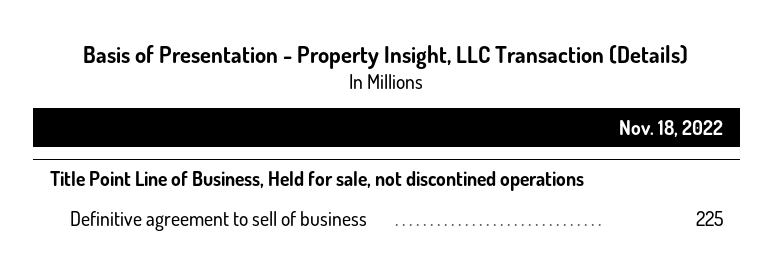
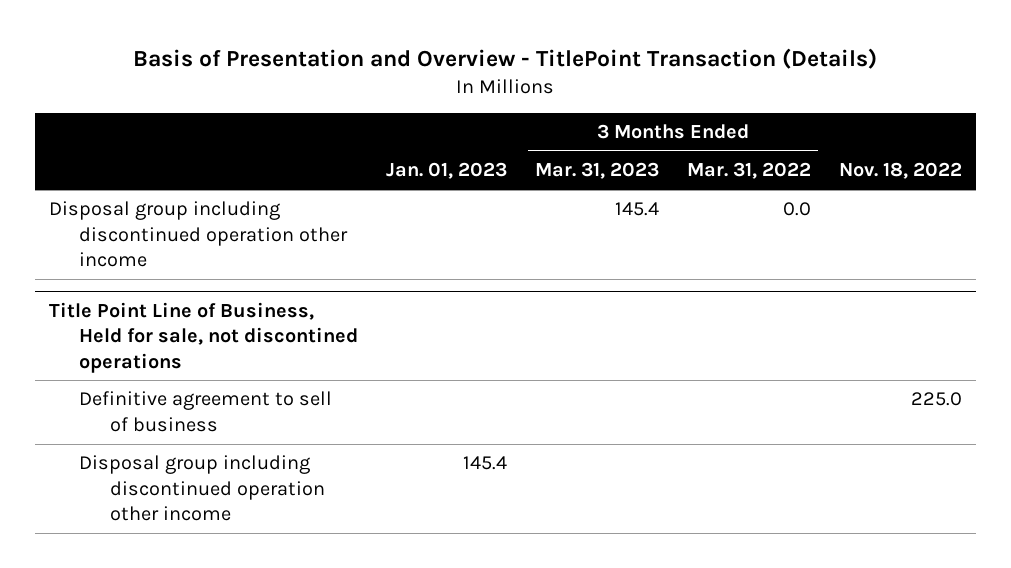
- Basis of Presentation - Property Insight, LLC Transaction (Details)
+ Basis of Presentation and Overview - TitlePoint Transaction (Details)
- | Nov. 18, 2022
+ | Jan. 01, 2023 | 3 Months Ended Mar. 31, 2023 | 3 Months Ended Mar. 31, 2022 | Nov. 18, 2022
+ Disposal group including discontinued operation other income | | 145.4 | 0.0 |
@ Title Point Line of Business, Held for sale, not discontined operations
- Definitive agreement to sell of business | 225
+ Definitive agreement to sell of business | | | | 225.0
+ Disposal group including discontinued operation other income | 145.4 | | |

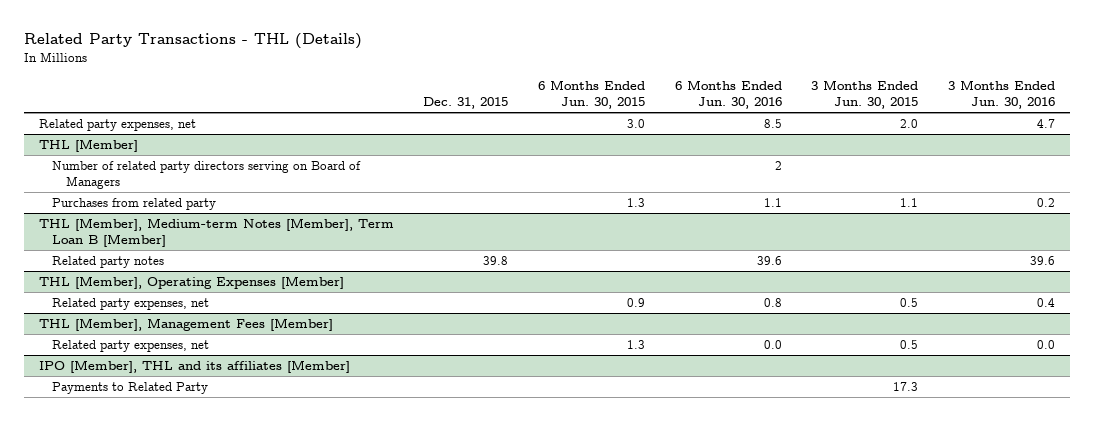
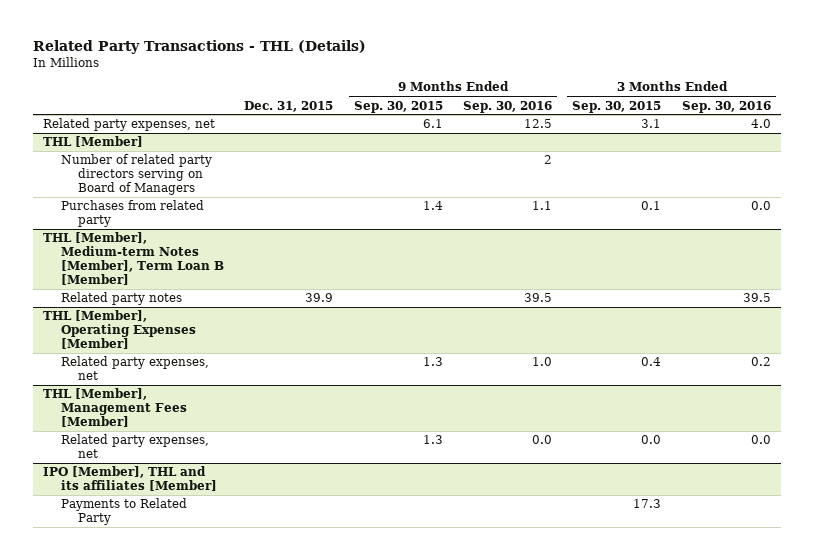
- | Dec. 31, 2015 | 6 Months Ended Jun. 30, 2015 | 6 Months Ended Jun. 30, 2016 | 3 Months Ended Jun. 30, 2015 | 3 Months Ended Jun. 30, 2016
+ | Dec. 31, 2015 | 9 Months Ended Sep. 30, 2015 | 9 Months Ended Sep. 30, 2016 | 3 Months Ended Sep. 30, 2015 | 3 Months Ended Sep. 30, 2016
@ THL [Member], Medium-term Notes [Member], Term Loan B [Member]
- Related party notes | 39.8 | | 39.6 | | 39.6
+ Related party notes | 39.9 | | 39.5 | | 39.5

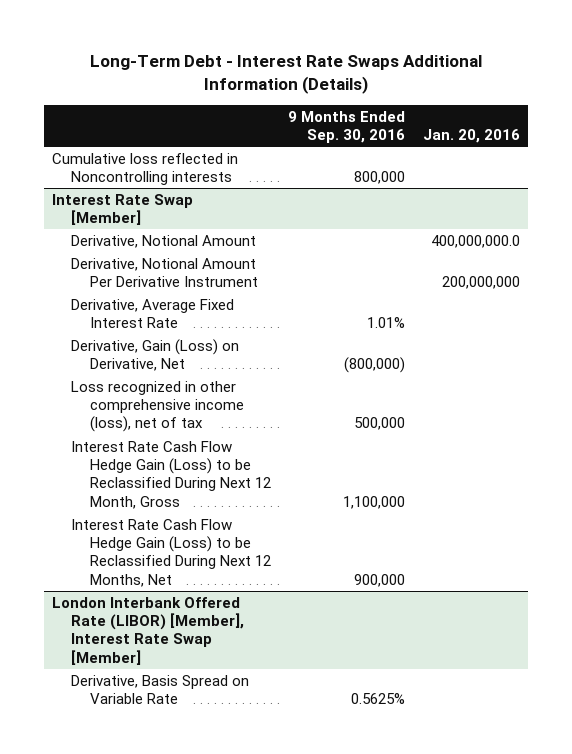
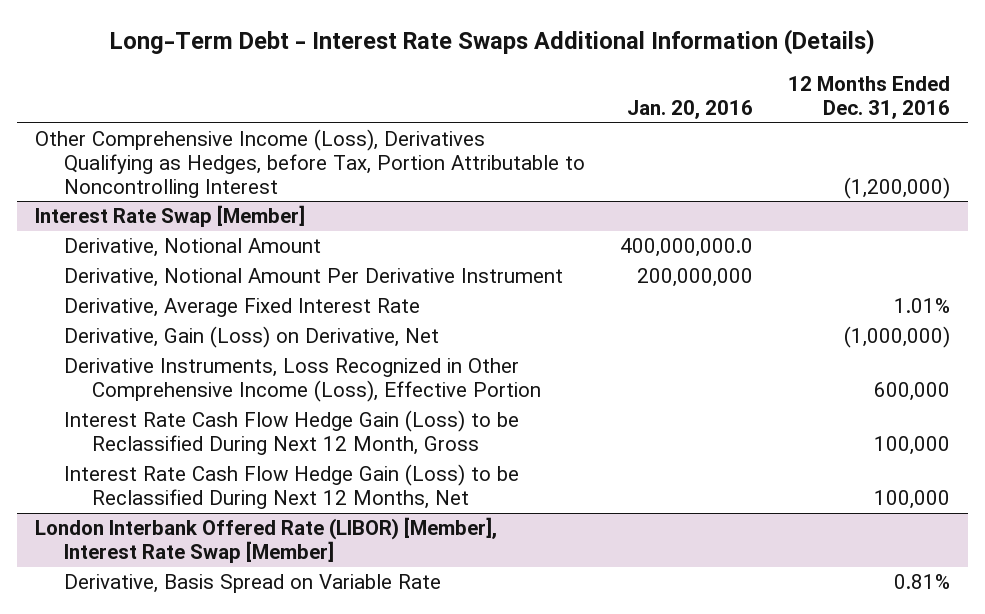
- | 9 Months Ended Sep. 30, 2016 | Jan. 20, 2016
+ | Jan. 20, 2016 | 12 Months Ended Dec. 31, 2016
- Cumulative loss reflected in Noncontrolling interests | 800,000 |
+ Other Comprehensive Income (Loss), Derivatives Qualifying as Hedges, before Tax, Portion Attributable to Noncontrolling Interest | | (1,200,000)
@ Interest Rate Swap [Member]
- Loss recognized in other comprehensive income (loss), net of tax | 500,000 |
+ Derivative Instruments, Loss Recognized in Other Comprehensive Income (Loss), Effective Portion | | 600,000

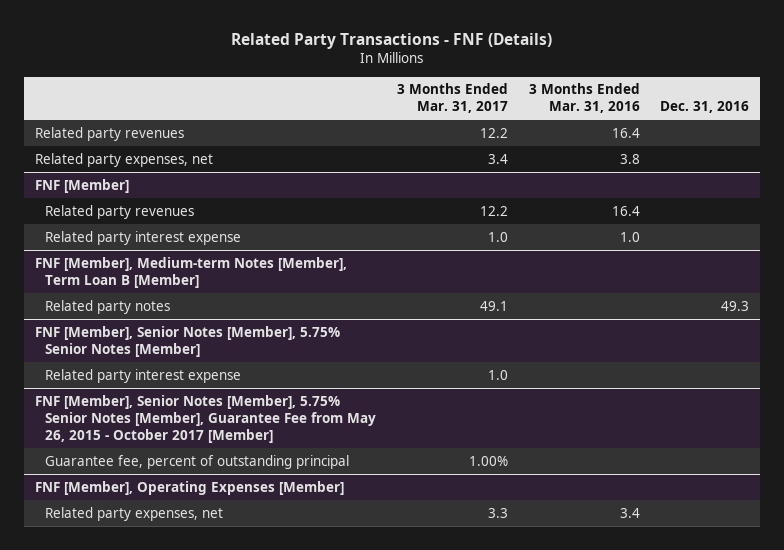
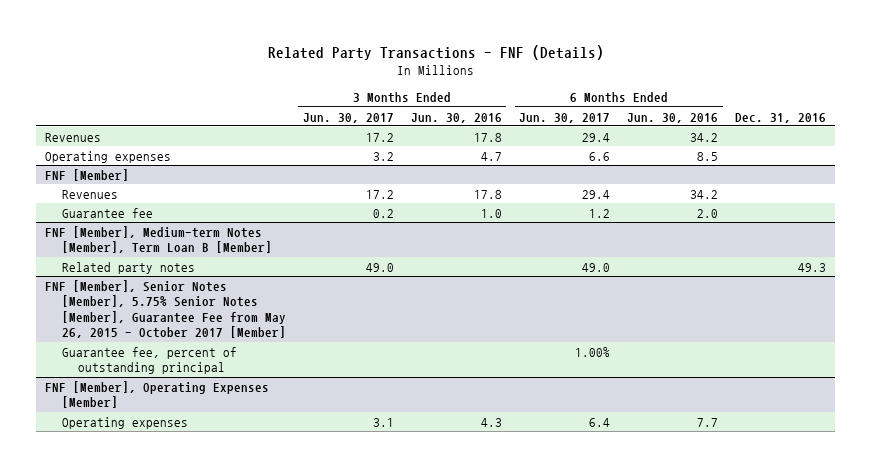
- | 3 Months Ended Mar. 31, 2017 | 3 Months Ended Mar. 31, 2016 | Dec. 31, 2016
+ | 3 Months Ended Jun. 30, 2017 | 3 Months Ended Jun. 30, 2016 | 6 Months Ended Jun. 30, 2017 | 6 Months Ended Jun. 30, 2016 | Dec. 31, 2016
- Related party revenues | 12.2 | 16.4 |
- Related party expenses, net | 3.4 | 3.8 |
+ Revenues | 17.2 | 17.8 | 29.4 | 34.2 |
+ Operating expenses | 3.2 | 4.7 | 6.6 | 8.5 |
@ FNF [Member]
- Related party revenues | 12.2 | 16.4 |
- Related party interest expense | 1.0 | 1.0 |
+ Revenues | 17.2 | 17.8 | 29.4 | 34.2 |
+ Guarantee fee | 0.2 | 1.0 | 1.2 | 2.0 |
- FNF [Member], Senior Notes [Member], 5.75% Senior Notes [Member]
- Related party interest expense | 1.0 | |
@ FNF [Member], Operating Expenses [Member]
- Related party expenses, net | 3.3 | 3.4 |
+ Operating expenses | 3.1 | 4.3 | 6.4 | 7.7 |

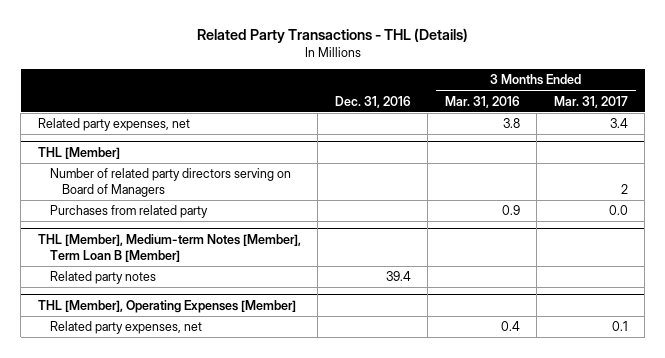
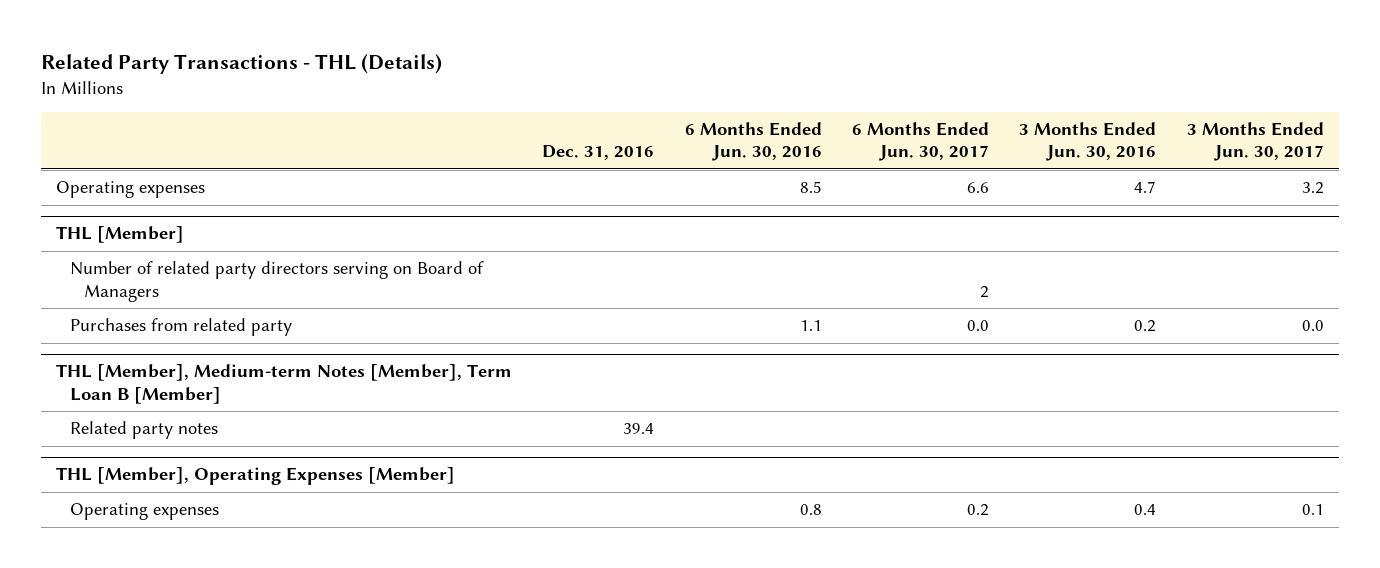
- | Dec. 31, 2016 | 3 Months Ended Mar. 31, 2016 | 3 Months Ended Mar. 31, 2017
+ | Dec. 31, 2016 | 6 Months Ended Jun. 30, 2016 | 6 Months Ended Jun. 30, 2017 | 3 Months Ended Jun. 30, 2016 | 3 Months Ended Jun. 30, 2017
- Related party expenses, net | | 3.8 | 3.4
+ Operating expenses | | 8.5 | 6.6 | 4.7 | 3.2
@ THL [Member], Operating Expenses [Member]
- Related party expenses, net | | 0.4 | 0.1
+ Operating expenses | | 0.8 | 0.2 | 0.4 | 0.1

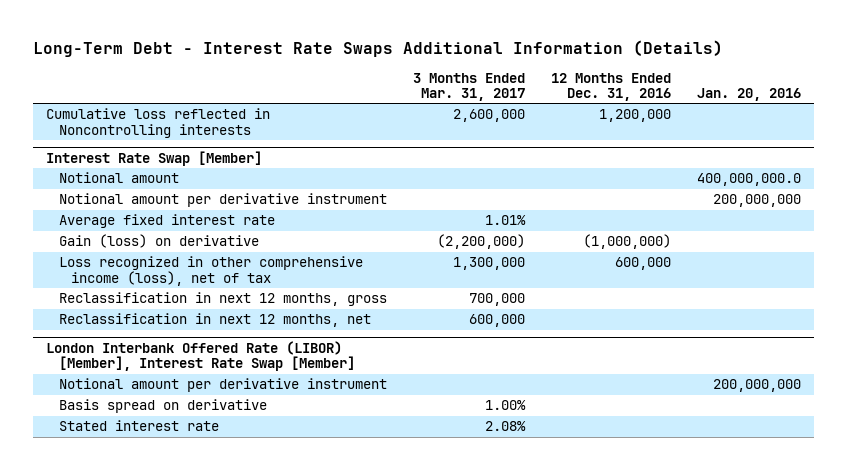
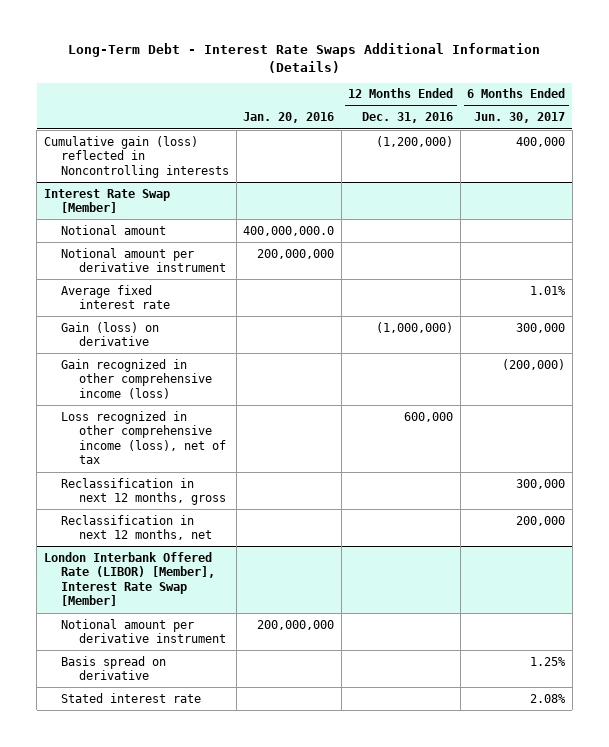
- | 3 Months Ended Mar. 31, 2017 | 12 Months Ended Dec. 31, 2016 | Jan. 20, 2016
+ | Jan. 20, 2016 | 12 Months Ended Dec. 31, 2016 | 6 Months Ended Jun. 30, 2017
- Cumulative loss reflected in Noncontrolling interests | 2,600,000 | 1,200,000 |
+ Cumulative gain (loss) reflected in Noncontrolling interests | | (1,200,000) | 400,000
@ Interest Rate Swap [Member]
+ Gain recognized in other comprehensive income (loss) | | | (200,000)

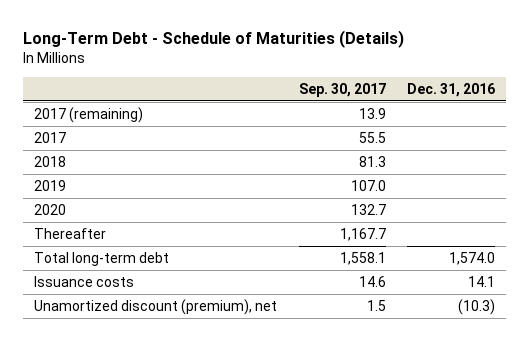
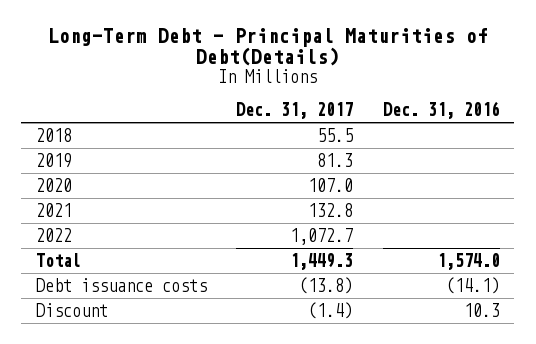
- Long-Term Debt - Schedule of Maturities (Details)
+ Long-Term Debt - Principal Maturities of Debt(Details)
- | Sep. 30, 2017 | Dec. 31, 2016
+ | Dec. 31, 2017 | Dec. 31, 2016
- 2017 (remaining) | 13.9 |
- 2017 | 55.5 |
- Thereafter | 1,167.7 |
- Total long-term debt | 1,558.1 | 1,574.0
- Issuance costs | 14.6 | 14.1
- Unamortized discount (premium), net | 1.5 | (10.3)
+ 2021 | 132.8 |
+ 2022 | 1,072.7 |
+ Total | 1,449.3 | 1,574.0
+ Debt issuance costs | (13.8) | (14.1)
+ Discount | (1.4) | 10.3

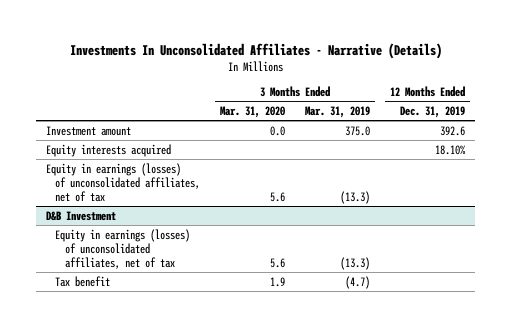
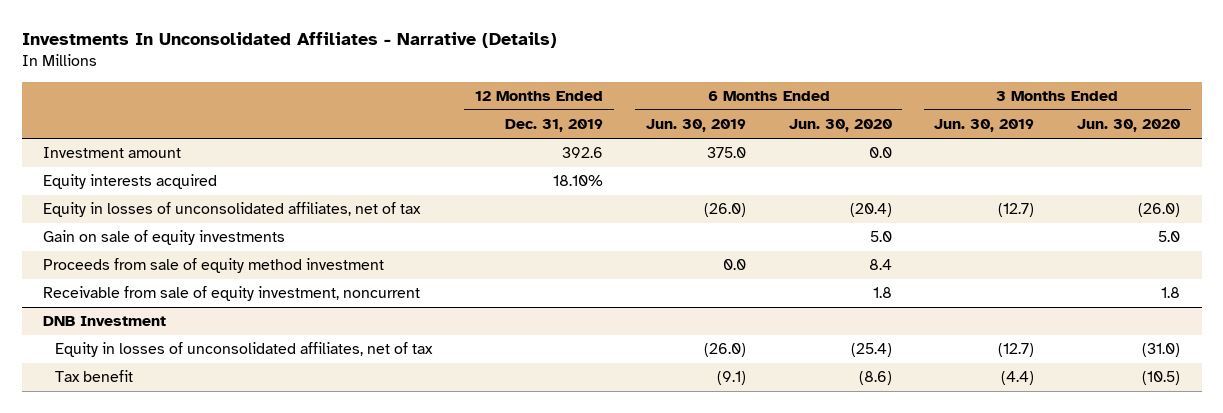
- | 3 Months Ended Mar. 31, 2020 | 3 Months Ended Mar. 31, 2019 | 12 Months Ended Dec. 31, 2019
+ | 12 Months Ended Dec. 31, 2019 | 6 Months Ended Jun. 30, 2019 | 6 Months Ended Jun. 30, 2020 | 3 Months Ended Jun. 30, 2019 | 3 Months Ended Jun. 30, 2020
- Equity in earnings (losses) of unconsolidated affiliates, net of tax | 5.6 | (13.3) |
- D&B Investment
- Equity in earnings (losses) of unconsolidated affiliates, net of tax | 5.6 | (13.3) |
+ Equity in losses of unconsolidated affiliates, net of tax | | (26.0) | (20.4) | (12.7) | (26.0)
+ Gain on sale of equity investments | | | 5.0 | | 5.0
+ Proceeds from sale of equity method investment | | 0.0 | 8.4 | |
+ Receivable from sale of equity investment, noncurrent | | | 1.8 | | 1.8
+ DNB Investment
+ Equity in losses of unconsolidated affiliates, net of tax | | (26.0) | (25.4) | (12.7) | (31.0)

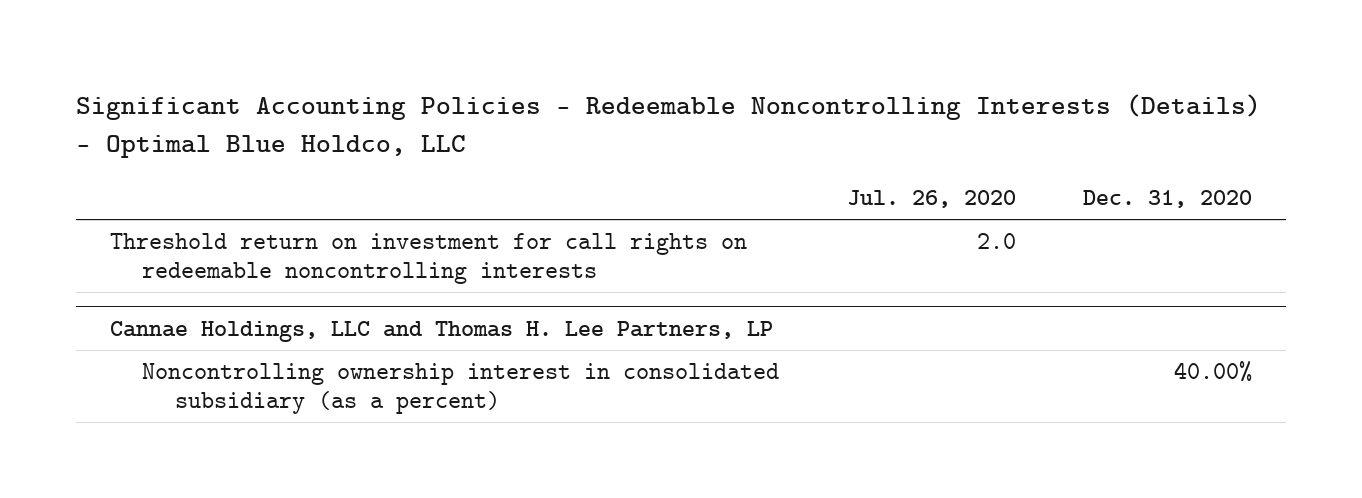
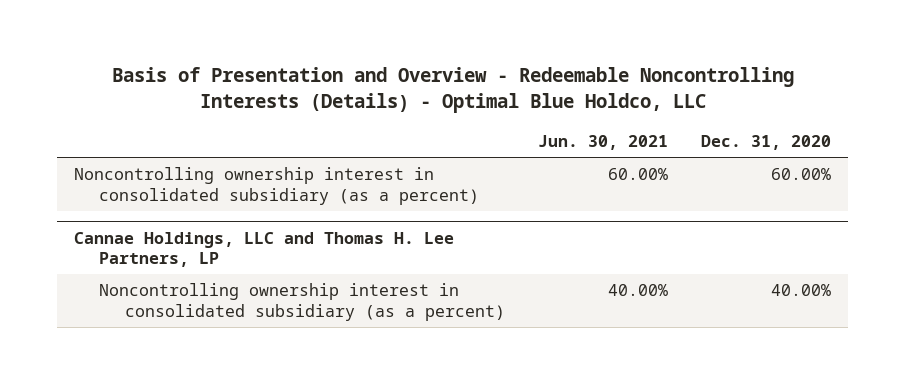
- Significant Accounting Policies - Redeemable Noncontrolling Interests (Details) - Optimal Blue Holdco, LLC
+ Basis of Presentation and Overview - Redeemable Noncontrolling Interests (Details) - Optimal Blue Holdco, LLC
- | Jul. 26, 2020 | Dec. 31, 2020
+ | Jun. 30, 2021 | Dec. 31, 2020
- Threshold return on investment for call rights on redeemable noncontrolling interests | 2.0 |
+ Noncontrolling ownership interest in consolidated subsidiary (as a percent) | 60.00% | 60.00%

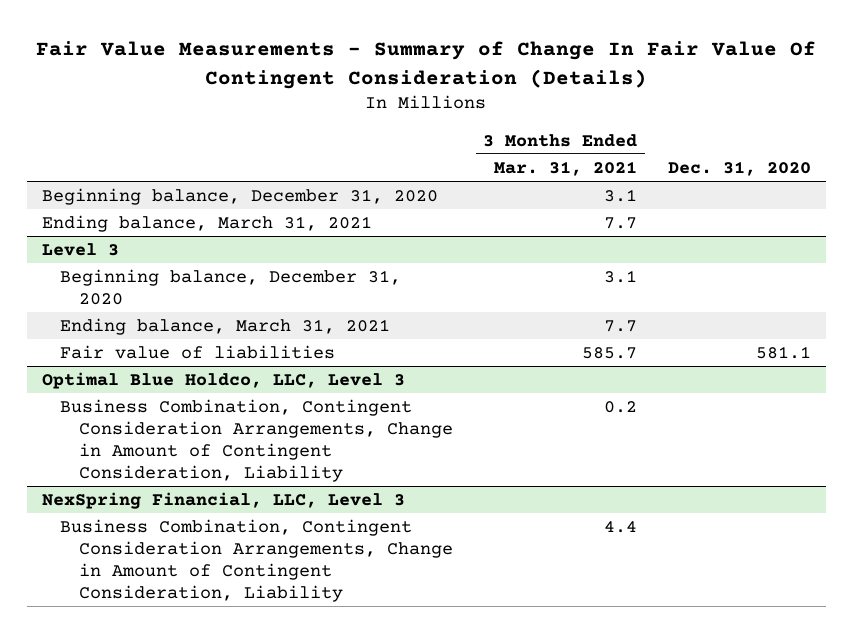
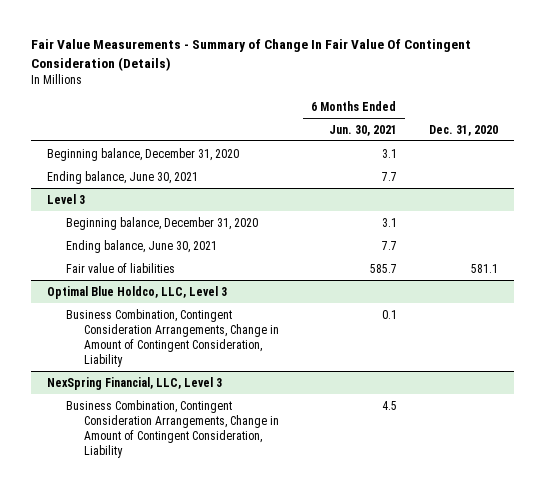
- | 3 Months Ended Mar. 31, 2021 | Dec. 31, 2020
+ | 6 Months Ended Jun. 30, 2021 | Dec. 31, 2020
- Ending balance, March 31, 2021 | 7.7 |
+ Ending balance, June 30, 2021 | 7.7 |
@ Level 3
- Ending balance, March 31, 2021 | 7.7 |
+ Ending balance, June 30, 2021 | 7.7 |

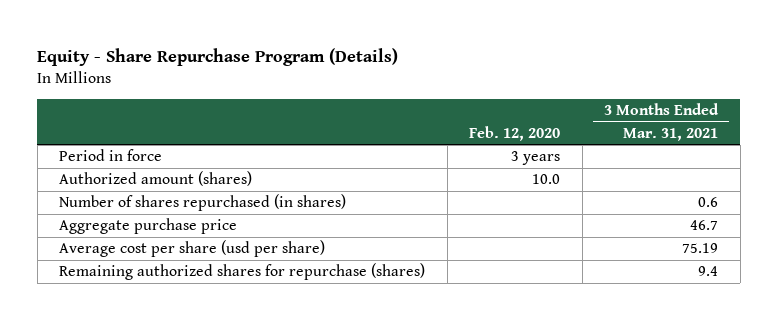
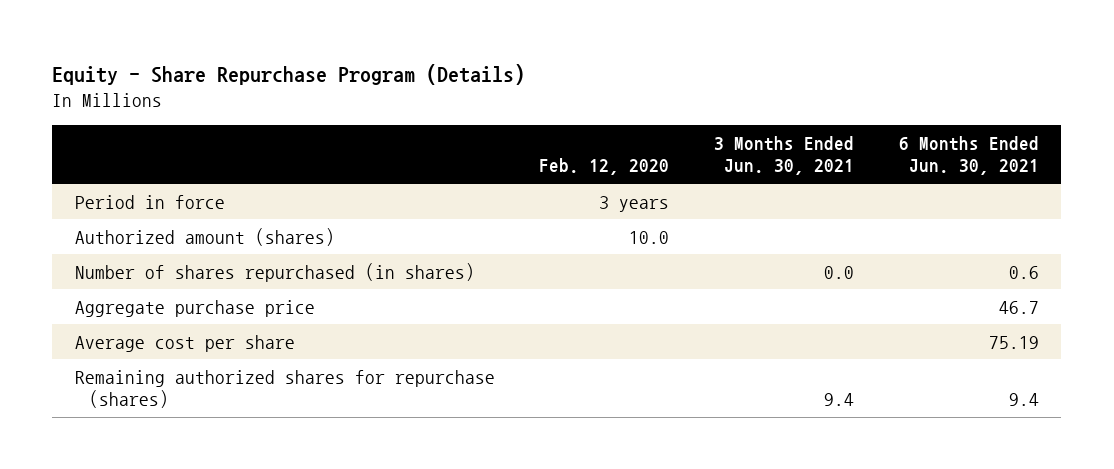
- | Feb. 12, 2020 | 3 Months Ended Mar. 31, 2021
+ | Feb. 12, 2020 | 3 Months Ended Jun. 30, 2021 | 6 Months Ended Jun. 30, 2021
- Average cost per share (usd per share) | | 75.19
+ Average cost per share | | | 75.19

